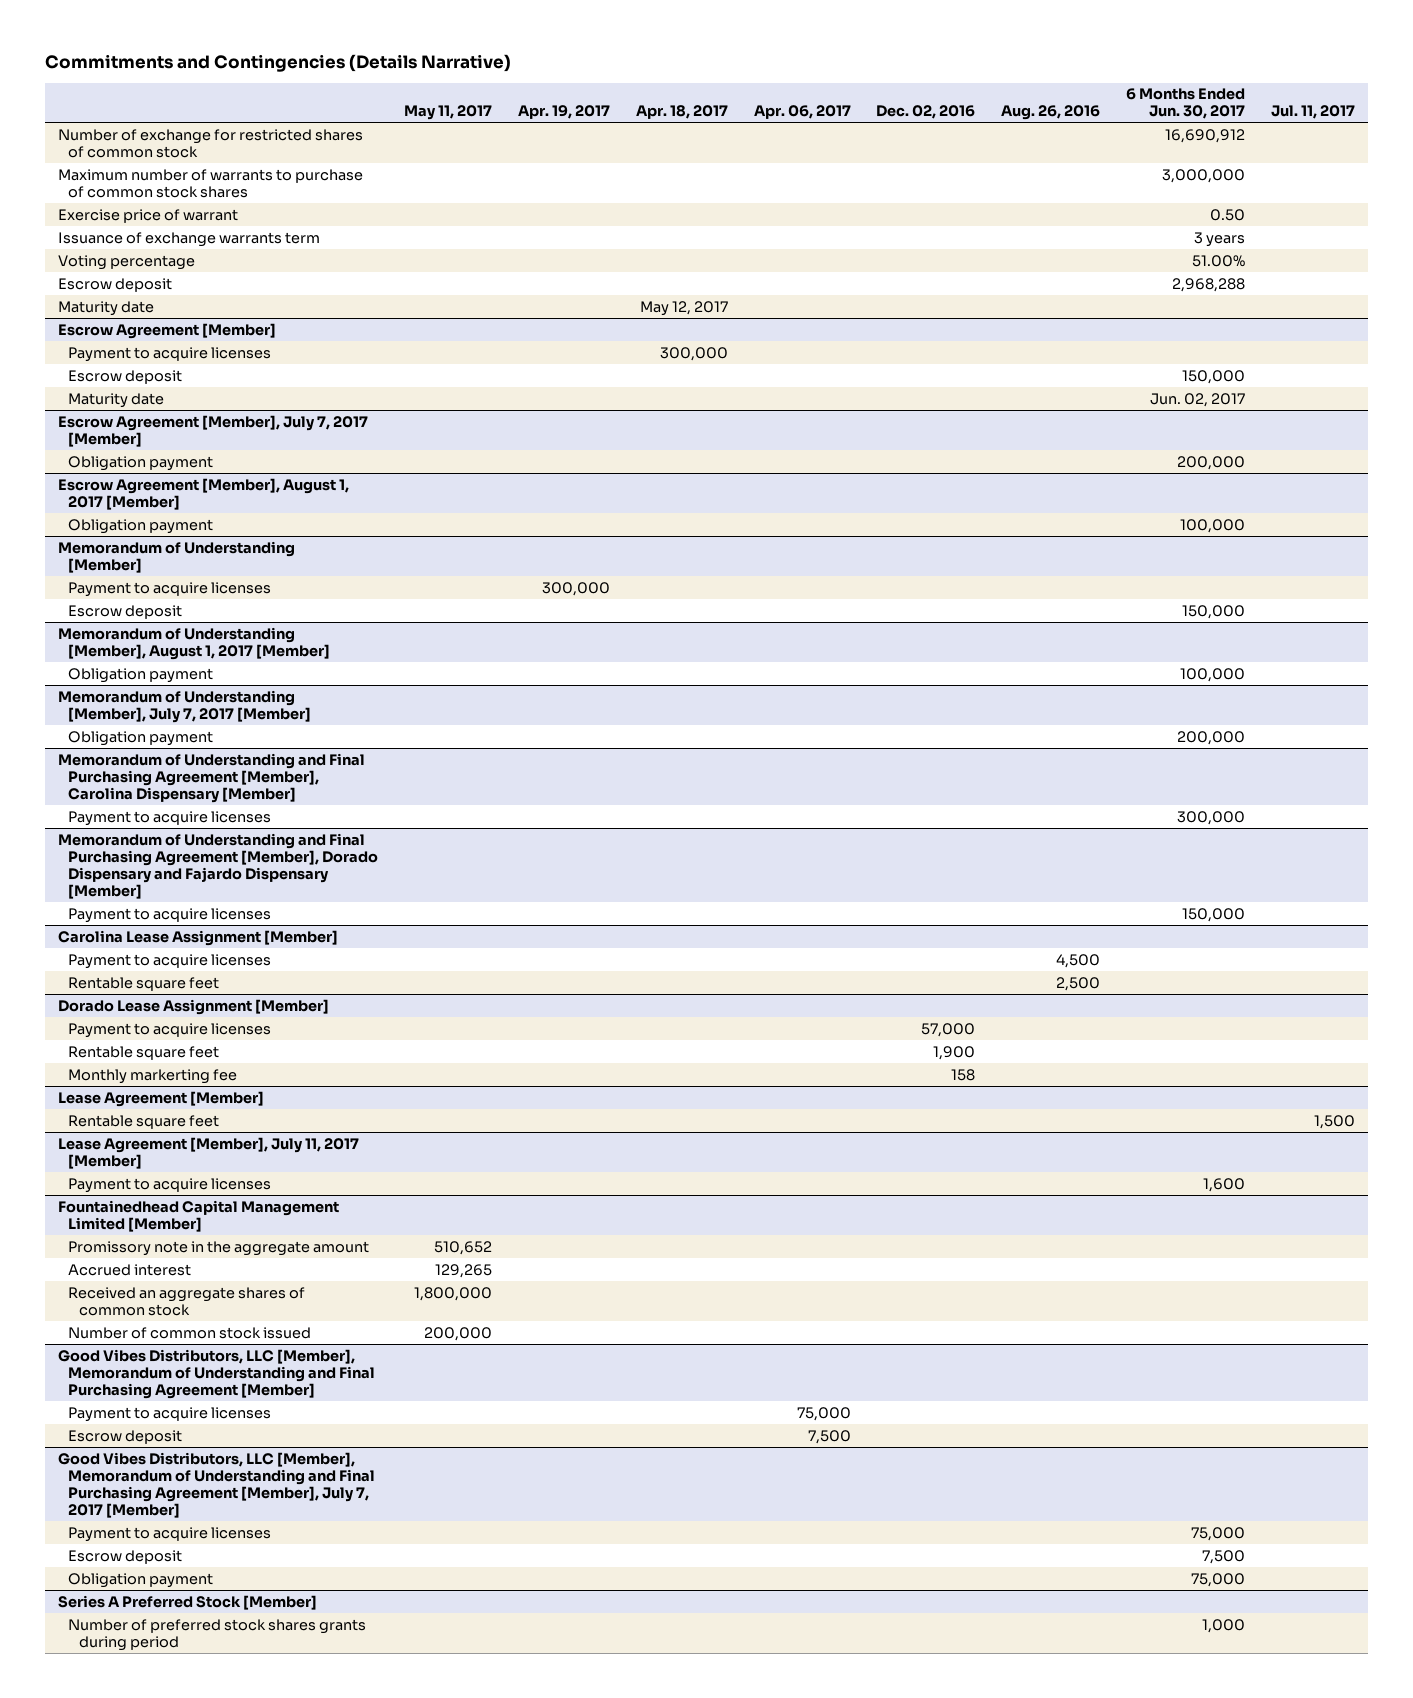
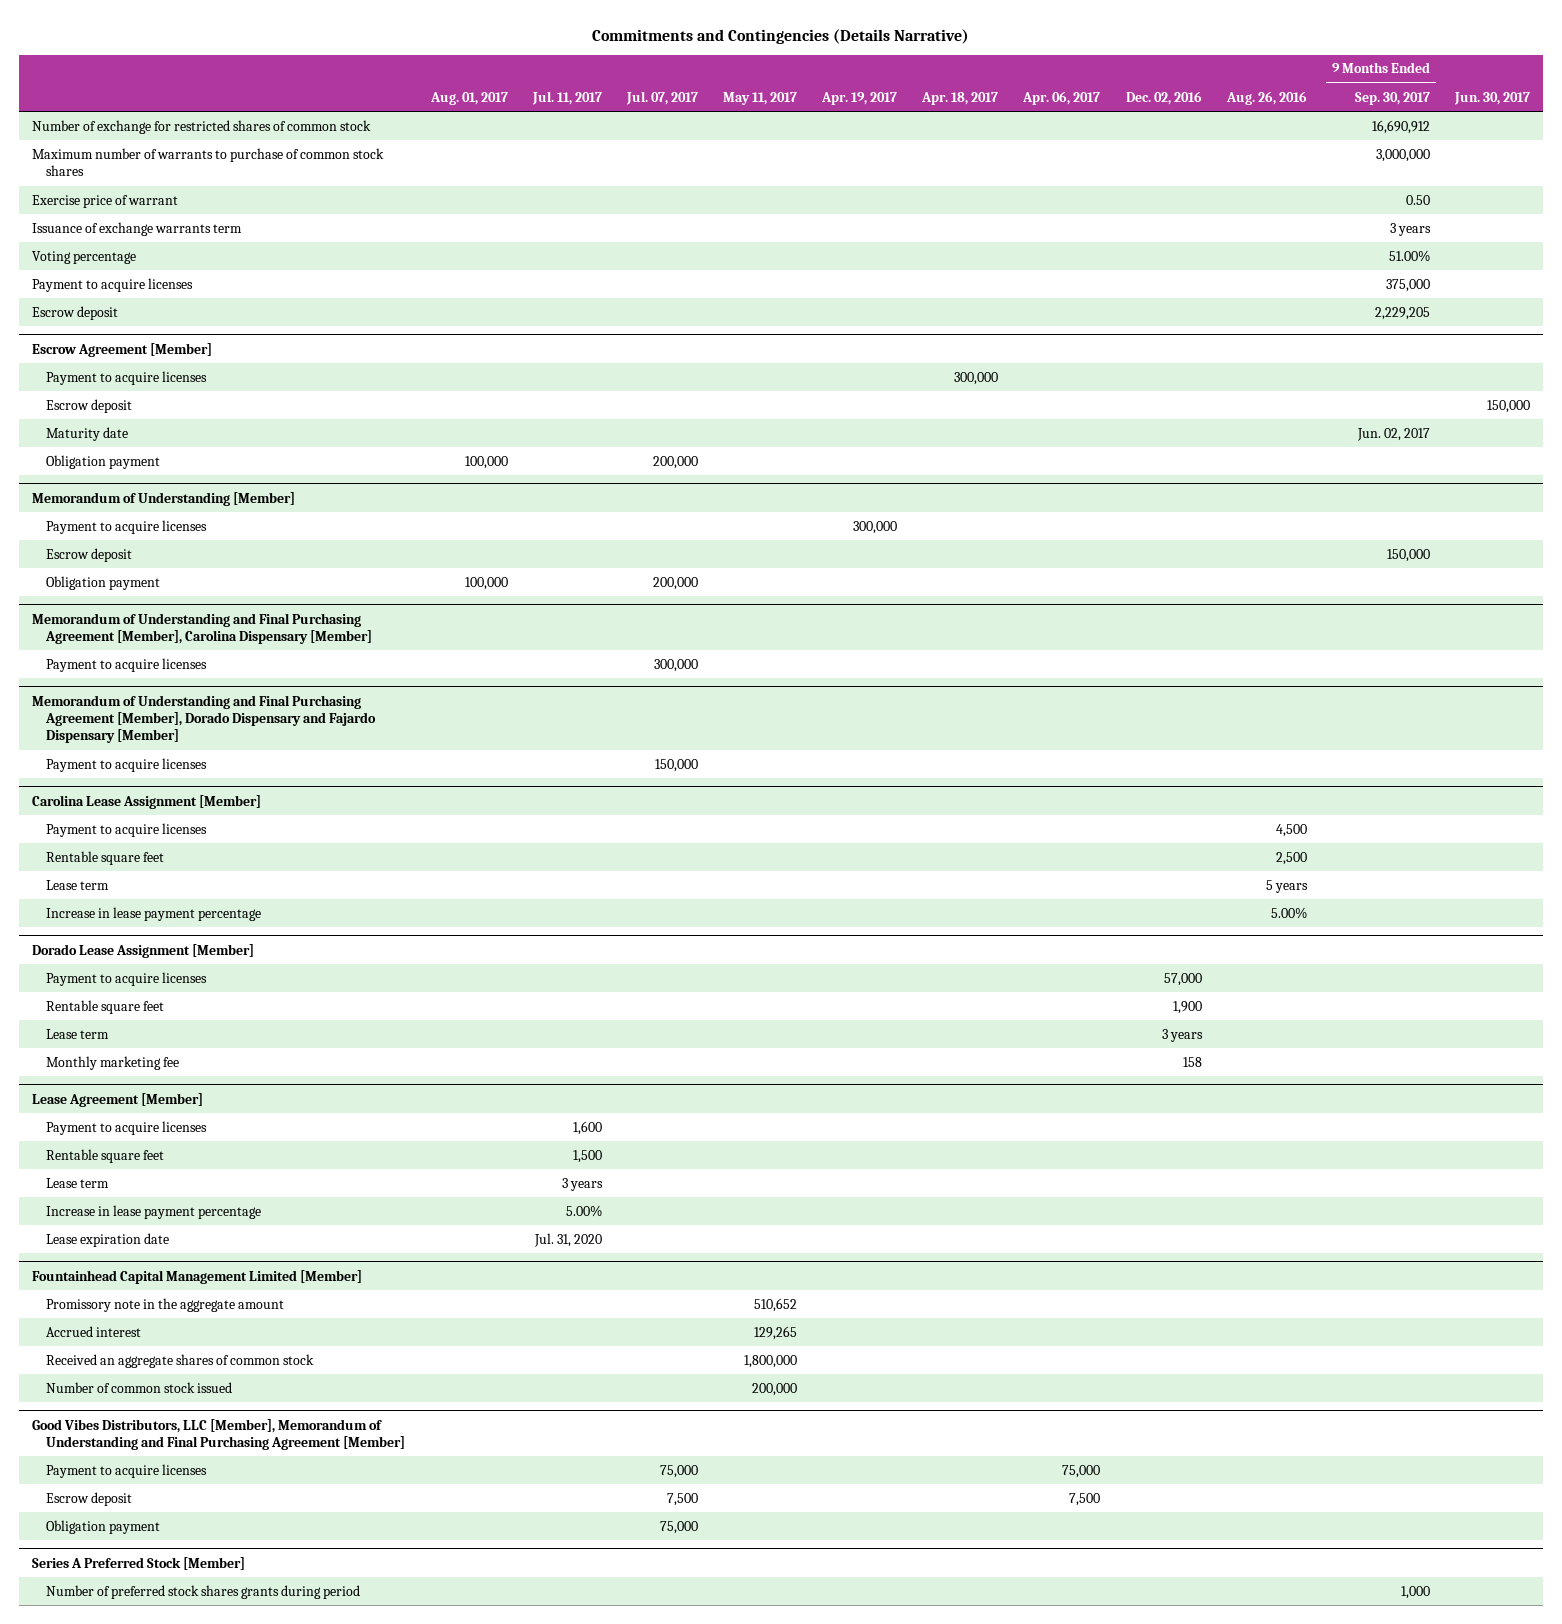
- | May 11, 2017 | Apr. 19, 2017 | Apr. 18, 2017 | Apr. 06, 2017 | Dec. 02, 2016 | Aug. 26, 2016 | 6 Months Ended Jun. 30, 2017 | Jul. 11, 2017
+ | Aug. 01, 2017 | Jul. 11, 2017 | Jul. 07, 2017 | May 11, 2017 | Apr. 19, 2017 | Apr. 18, 2017 | Apr. 06, 2017 | Dec. 02, 2016 | Aug. 26, 2016 | 9 Months Ended Sep. 30, 2017 | Jun. 30, 2017
+ Payment to acquire licenses | | | | | | | | | | 375,000 |
- Maturity date | | | May 12, 2017 | | | | |
- Escrow Agreement [Member], July 7, 2017 [Member]
- Obligation payment | | | | | | | 200,000 |
- Escrow Agreement [Member], August 1, 2017 [Member]
- Obligation payment | | | | | | | 100,000 |
@ Escrow Agreement [Member]
+ Obligation payment | 100,000 | | 200,000 | | | | | | | |
- Memorandum of Understanding [Member], August 1, 2017 [Member]
- Obligation payment | | | | | | | 100,000 |
- Memorandum of Understanding [Member], July 7, 2017 [Member]
- Obligation payment | | | | | | | 200,000 |
@ Memorandum of Understanding [Member]
+ Obligation payment | 100,000 | | 200,000 | | | | | | | |
@ Carolina Lease Assignment [Member]
+ Lease term | | | | | | | | | 5 years | |
+ Increase in lease payment percentage | | | | | | | | | 5.00% | |
@ Dorado Lease Assignment [Member]
- Monthly markerting fee | | | | | 158 | | |
+ Lease term | | | | | | | | 3 years | | |
+ Monthly marketing fee | | | | | | | | 158 | | |
@ Lease Agreement [Member]
+ Payment to acquire licenses | | 1,600 | | | | | | | | |
- Lease Agreement [Member], July 11, 2017 [Member]
- Payment to acquire licenses | | | | | | | 1,600 |
- Fountainedhead Capital Management Limited [Member]
@ Lease Agreement [Member]
+ Lease term | | 3 years | | | | | | | | |
+ Increase in lease payment percentage | | 5.00% | | | | | | | | |
+ Lease expiration date | | Jul. 31, 2020 | | | | | | | | |
+ Fountainhead Capital Management Limited [Member]
- Good Vibes Distributors, LLC [Member], Memorandum of Understanding and Final Purchasing Agreement [Member], July 7, 2017 [Member]
- Payment to acquire licenses | | | | | | | 75,000 |
- Escrow deposit | | | | | | | 7,500 |
- Obligation payment | | | | | | | 75,000 |
@ Good Vibes Distributors, LLC [Member], Memorandum of Understanding and Final Purchasing Agreement [Member]
+ Obligation payment | | | 75,000 | | | | | | | |

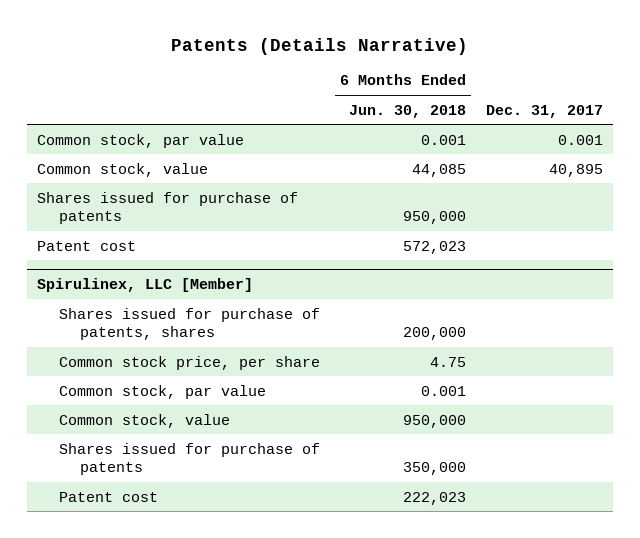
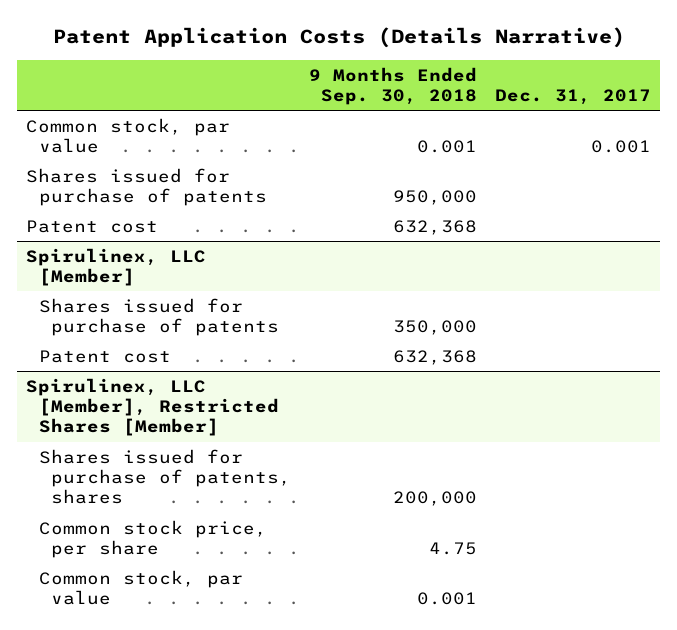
- Patents (Details Narrative)
+ Patent Application Costs (Details Narrative)
- | 6 Months Ended Jun. 30, 2018 | Dec. 31, 2017
+ | 9 Months Ended Sep. 30, 2018 | Dec. 31, 2017
- Common stock, value | 44,085 | 40,895
@ Spirulinex, LLC [Member]
- Shares issued for purchase of patents, shares | 200,000 |
- Common stock price, per share | 4.75 |
- Common stock, par value | 0.001 |
- Common stock, value | 950,000 |
+ Spirulinex, LLC [Member], Restricted Shares [Member]
+ Shares issued for purchase of patents, shares | 200,000 |
+ Common stock price, per share | 4.75 |
+ Common stock, par value | 0.001 |

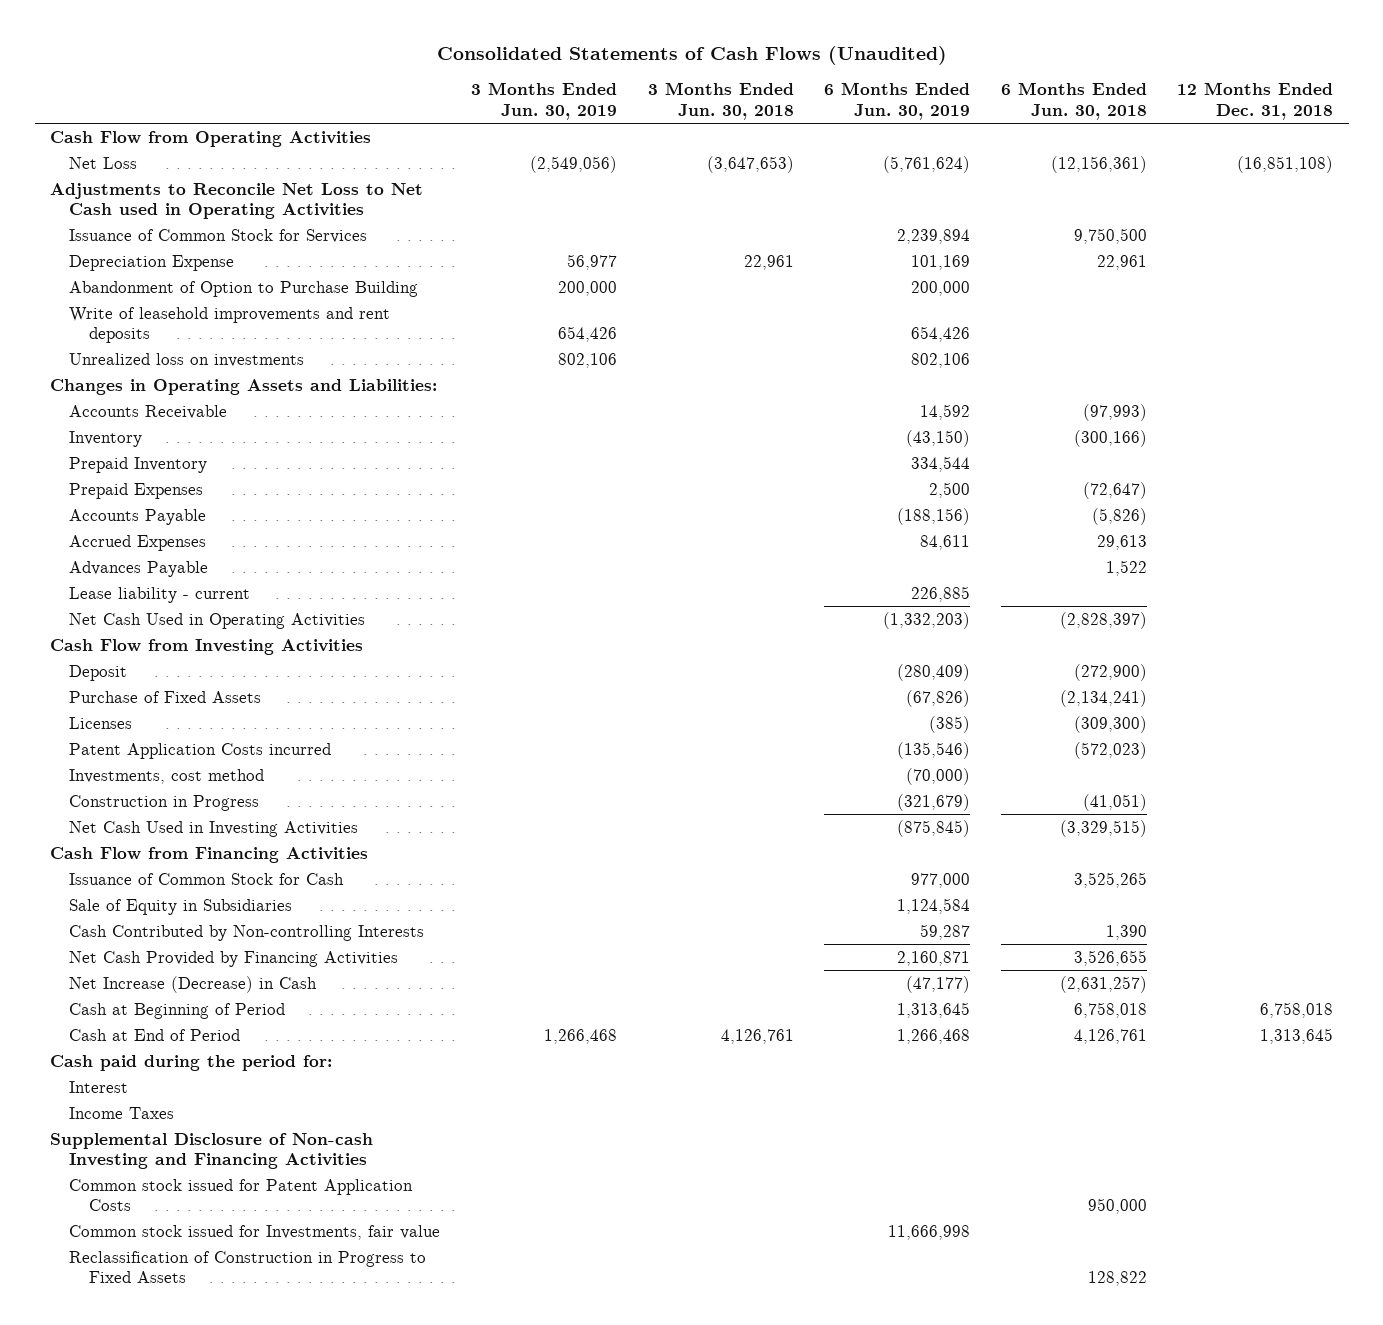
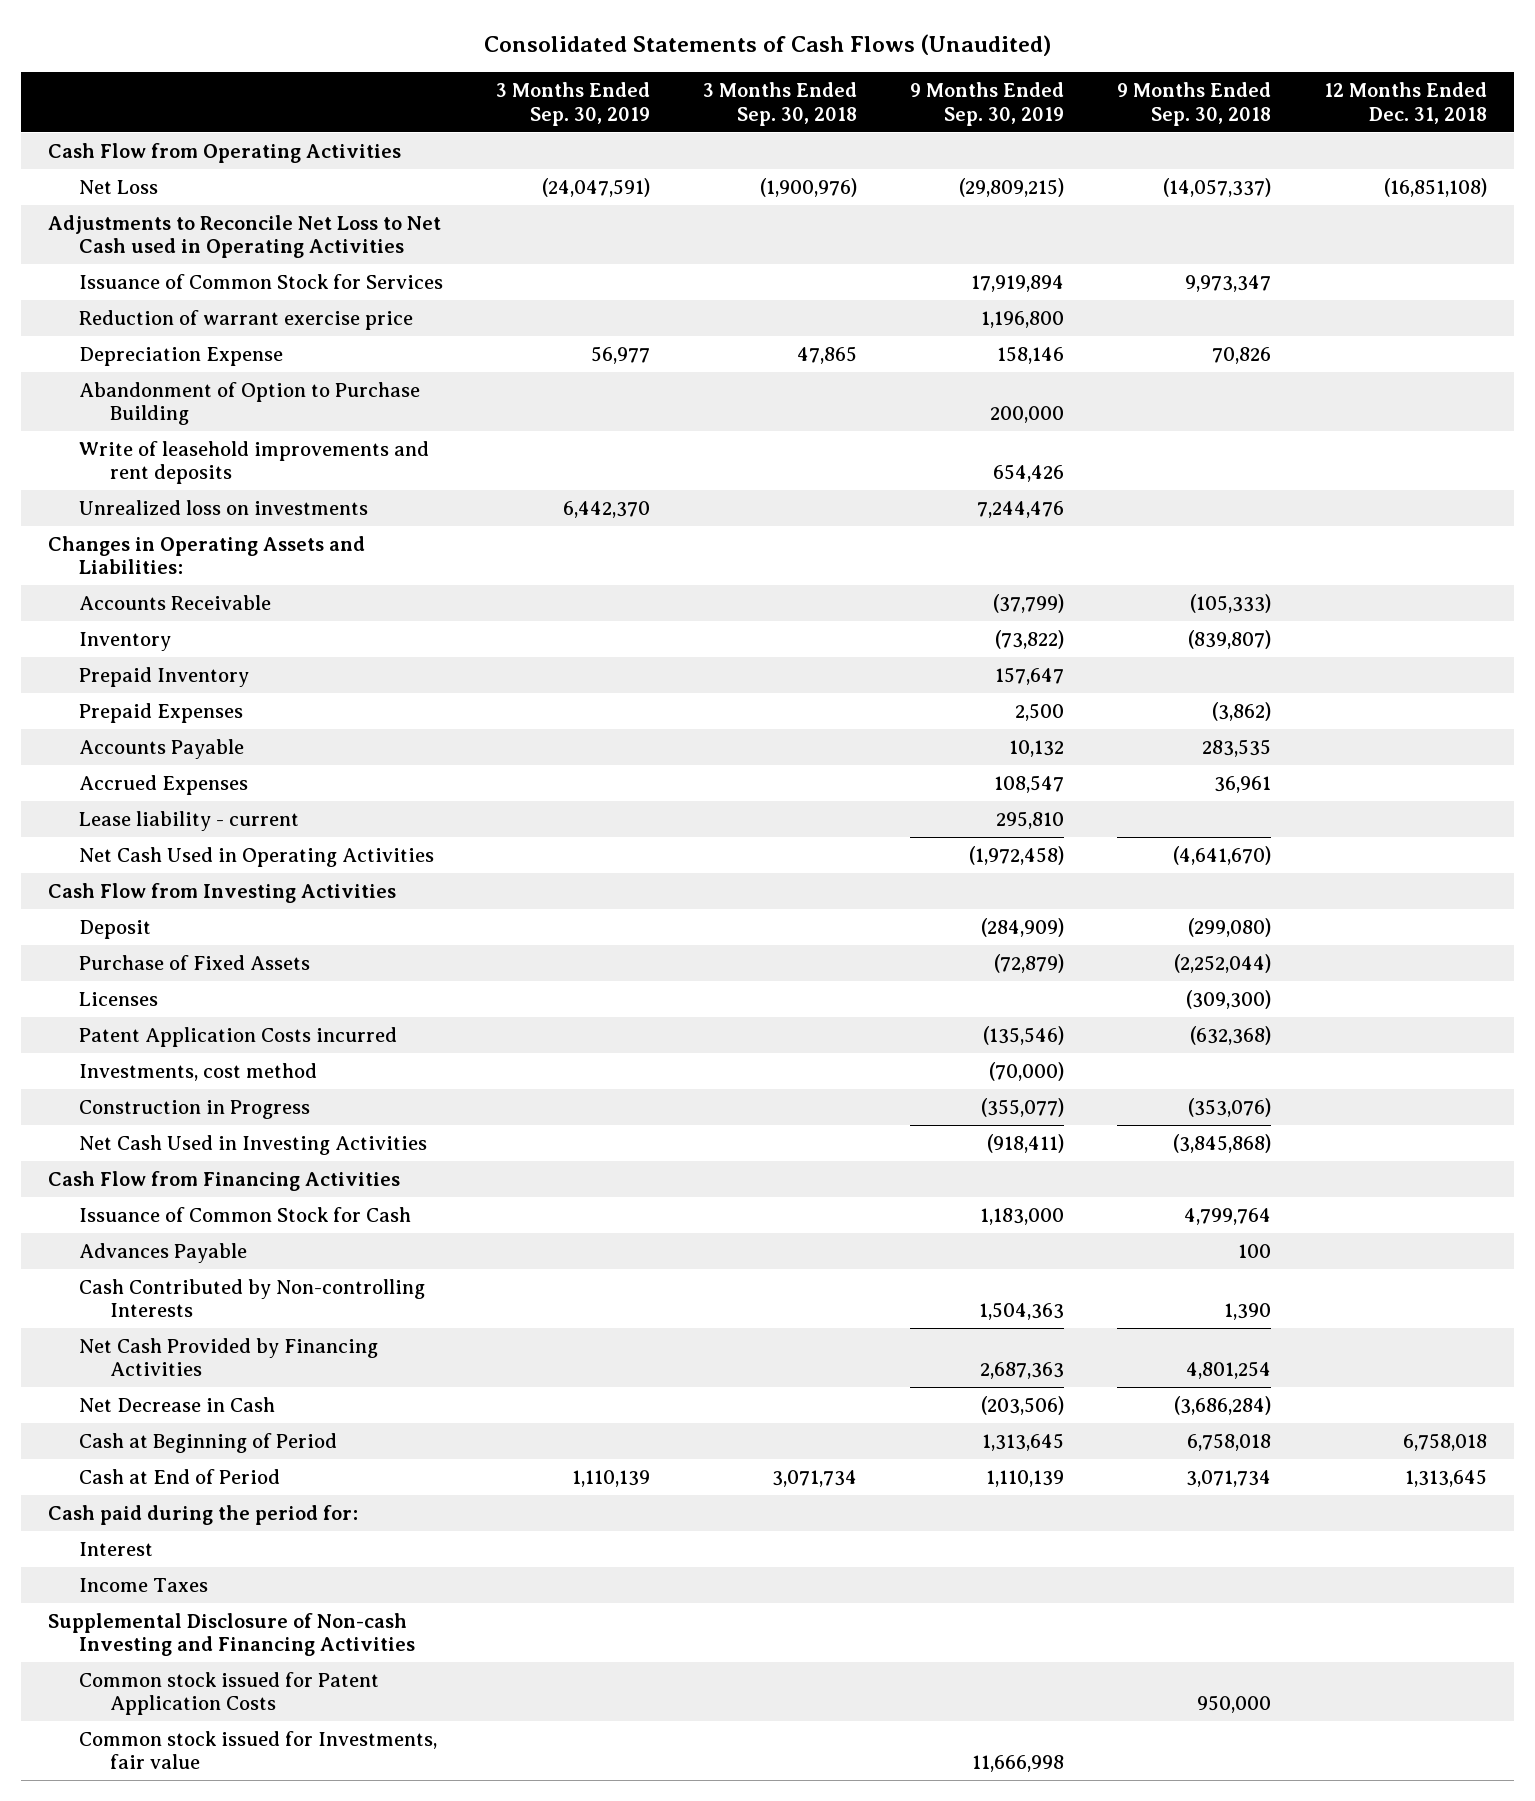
- | 3 Months Ended Jun. 30, 2019 | 3 Months Ended Jun. 30, 2018 | 6 Months Ended Jun. 30, 2019 | 6 Months Ended Jun. 30, 2018 | 12 Months Ended Dec. 31, 2018
+ | 3 Months Ended Sep. 30, 2019 | 3 Months Ended Sep. 30, 2018 | 9 Months Ended Sep. 30, 2019 | 9 Months Ended Sep. 30, 2018 | 12 Months Ended Dec. 31, 2018
+ Reduction of warrant exercise price | | | 1,196,800 | |
- Sale of Equity in Subsidiaries | | | 1,124,584 | |
moved down: Advances Payable | | | | 100 |
- Net Increase (Decrease) in Cash | | | (47,177) | (2,631,257) |
+ Net Decrease in Cash | | | (203,506) | (3,686,284) |
- Reclassification of Construction in Progress to Fixed Assets | | | | 128,822 |

